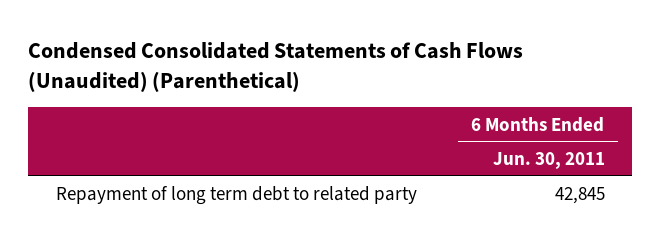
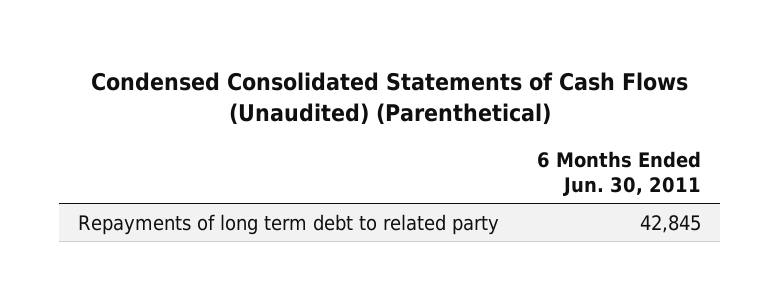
- Repayment of long term debt to related party | 42,845
+ Repayments of long term debt to related party | 42,845

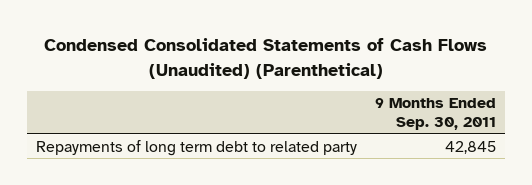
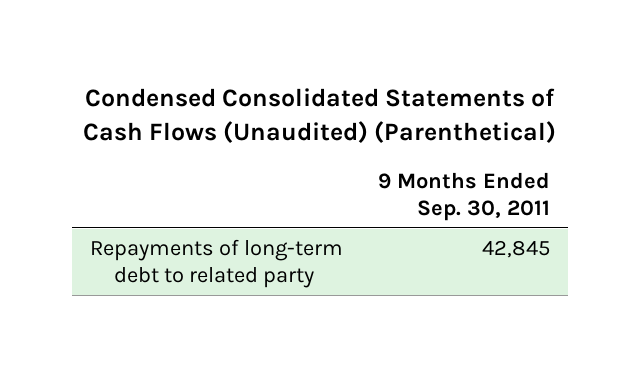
- Repayments of long term debt to related party | 42,845
+ Repayments of long-term debt to related party | 42,845

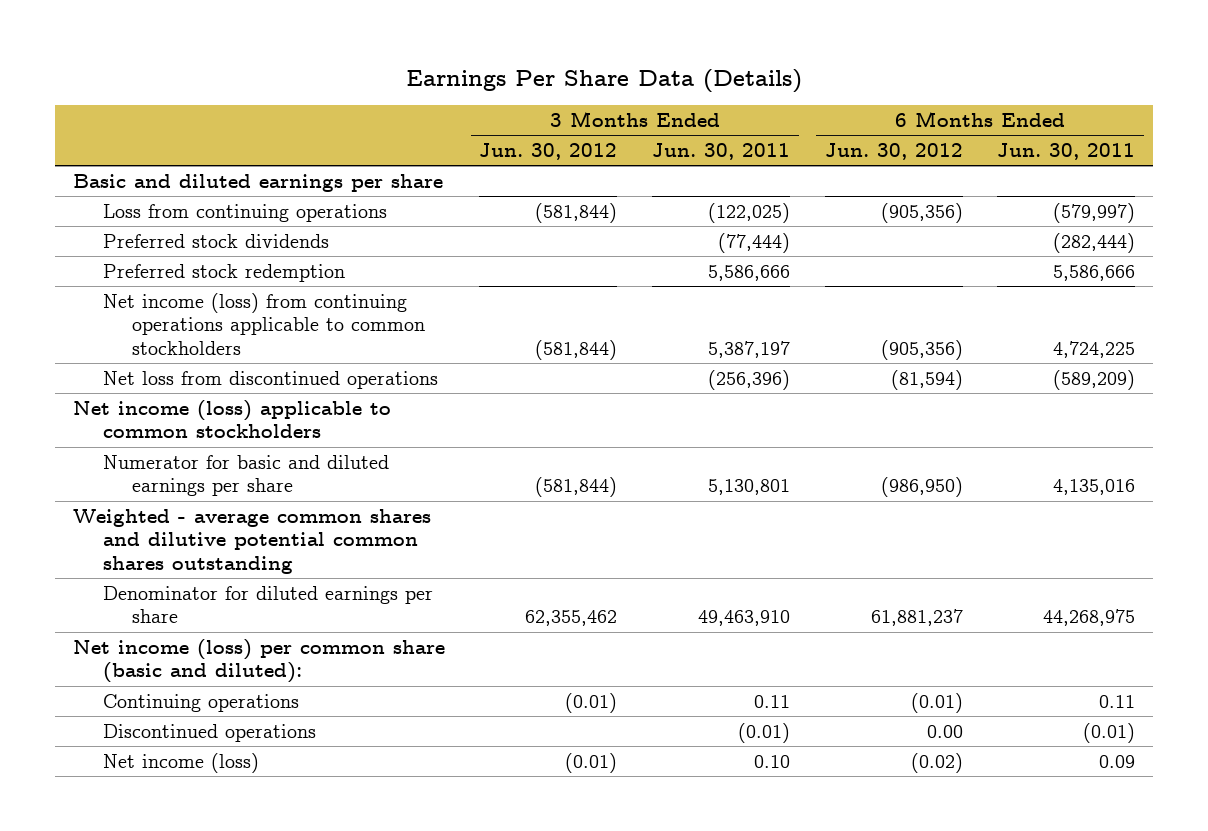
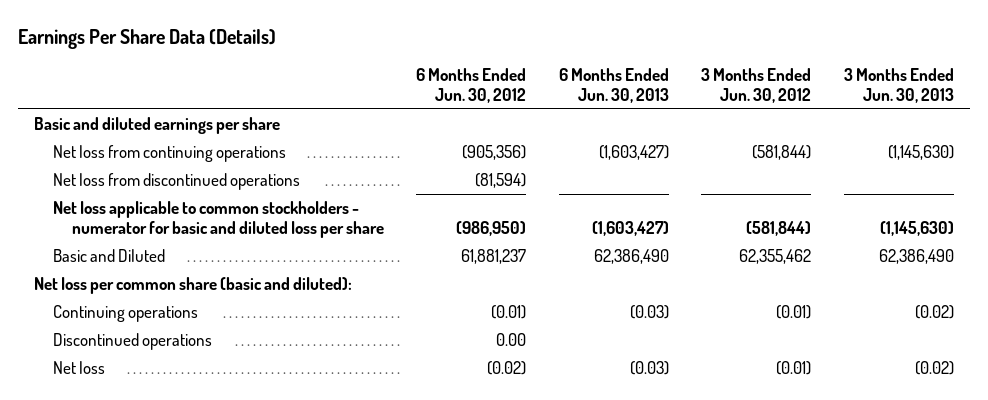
- | 3 Months Ended Jun. 30, 2012 | 3 Months Ended Jun. 30, 2011 | 6 Months Ended Jun. 30, 2012 | 6 Months Ended Jun. 30, 2011
+ | 6 Months Ended Jun. 30, 2012 | 6 Months Ended Jun. 30, 2013 | 3 Months Ended Jun. 30, 2012 | 3 Months Ended Jun. 30, 2013
- Loss from continuing operations | (581,844) | (122,025) | (905,356) | (579,997)
- Preferred stock dividends | | (77,444) | | (282,444)
- Preferred stock redemption | | 5,586,666 | | 5,586,666
- Net income (loss) from continuing operations applicable to common stockholders | (581,844) | 5,387,197 | (905,356) | 4,724,225
+ Net loss from continuing operations | (905,356) | (1,603,427) | (581,844) | (1,145,630)
- Net income (loss) applicable to common stockholders
- Numerator for basic and diluted earnings per share | (581,844) | 5,130,801 | (986,950) | 4,135,016
- Weighted - average common shares and dilutive potential common shares outstanding
- Denominator for diluted earnings per share | 62,355,462 | 49,463,910 | 61,881,237 | 44,268,975
- Net income (loss) per common share (basic and diluted):
+ Net loss applicable to common stockholders - numerator for basic and diluted loss per share | (986,950) | (1,603,427) | (581,844) | (1,145,630)
+ Basic and Diluted | 61,881,237 | 62,386,490 | 62,355,462 | 62,386,490
+ Net loss per common share (basic and diluted):
- Net income (loss) | (0.01) | 0.10 | (0.02) | 0.09
+ Net loss | (0.02) | (0.03) | (0.01) | (0.02)

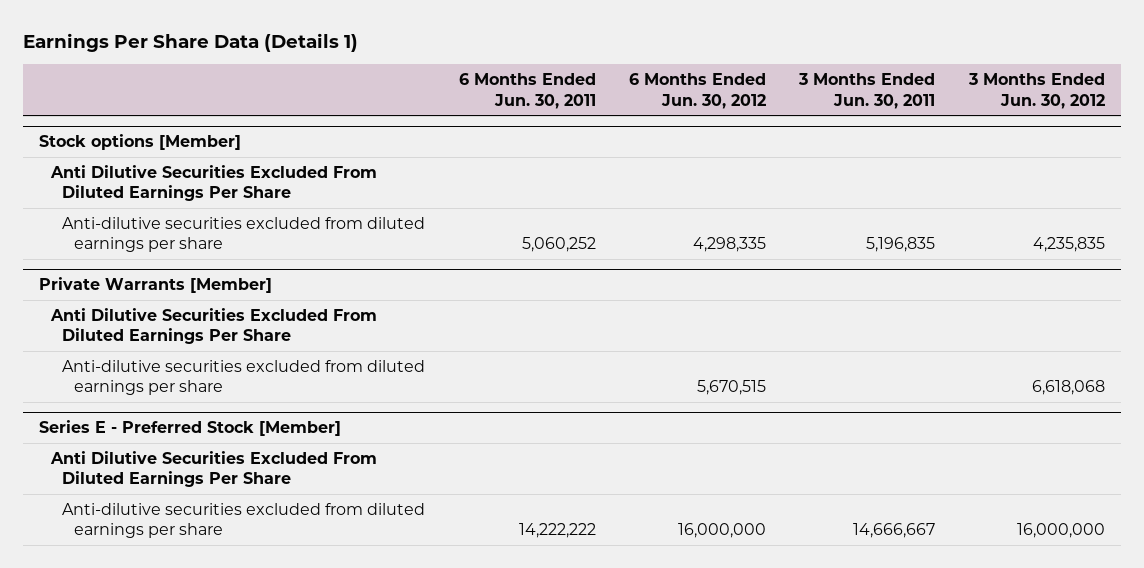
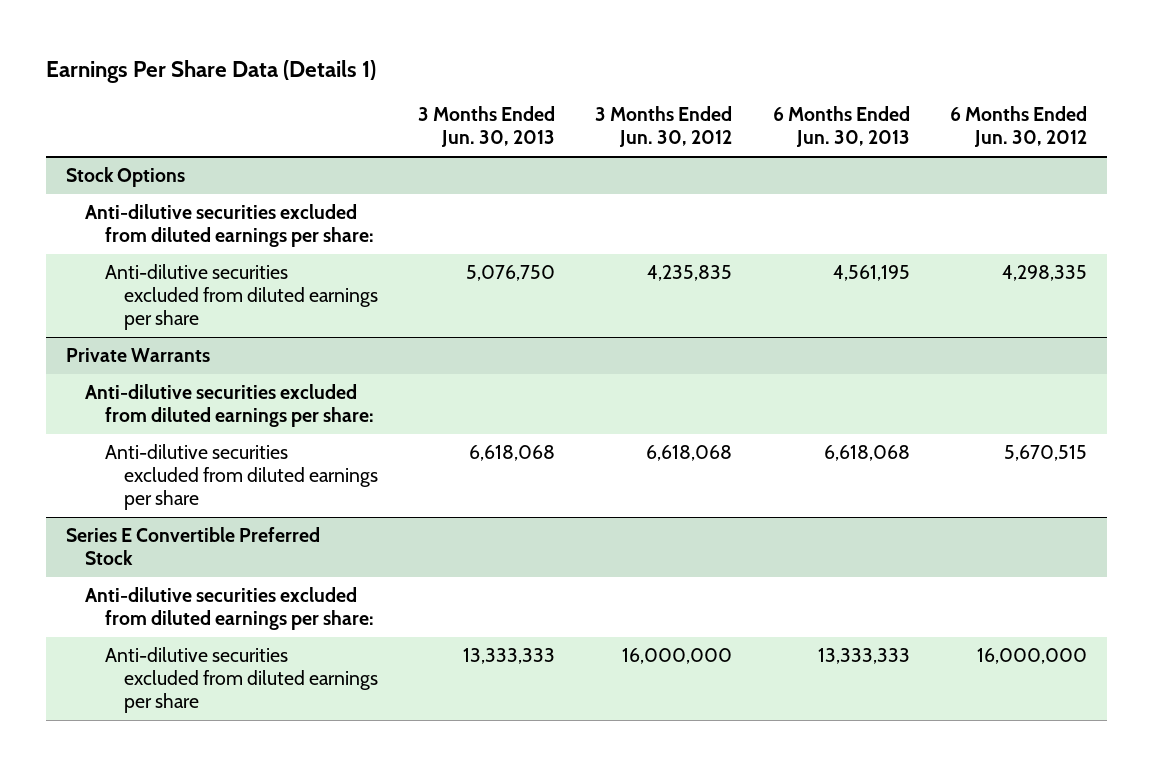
- | 6 Months Ended Jun. 30, 2011 | 6 Months Ended Jun. 30, 2012 | 3 Months Ended Jun. 30, 2011 | 3 Months Ended Jun. 30, 2012
+ | 3 Months Ended Jun. 30, 2013 | 3 Months Ended Jun. 30, 2012 | 6 Months Ended Jun. 30, 2013 | 6 Months Ended Jun. 30, 2012
- Stock options [Member]
- Anti Dilutive Securities Excluded From Diluted Earnings Per Share
+ Stock Options
+ Anti-dilutive securities excluded from diluted earnings per share:
- Private Warrants [Member]
- Anti Dilutive Securities Excluded From Diluted Earnings Per Share
+ Private Warrants
+ Anti-dilutive securities excluded from diluted earnings per share:
- Series E - Preferred Stock [Member]
- Anti Dilutive Securities Excluded From Diluted Earnings Per Share
+ Series E Convertible Preferred Stock
+ Anti-dilutive securities excluded from diluted earnings per share:

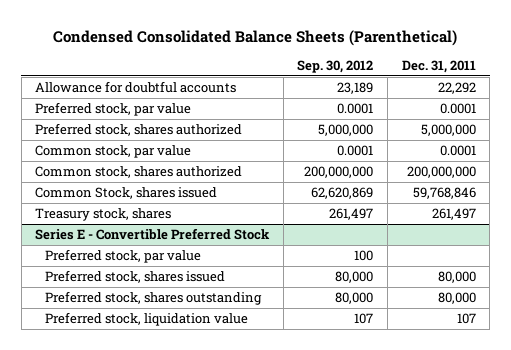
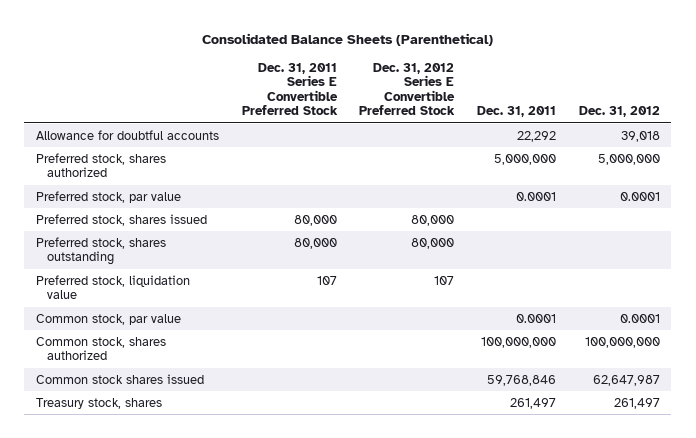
- Condensed Consolidated Balance Sheets (Parenthetical)
+ Consolidated Balance Sheets (Parenthetical)
- | Sep. 30, 2012 | Dec. 31, 2011
+ | Dec. 31, 2011 Series E Convertible Preferred Stock | Dec. 31, 2012 Series E Convertible Preferred Stock | Dec. 31, 2011 | Dec. 31, 2012
moved down: Preferred stock, par value | | | 0.0001 | 0.0001
+ Preferred stock, shares issued | 80,000 | 80,000 | |
+ Preferred stock, shares outstanding | 80,000 | 80,000 | |
+ Preferred stock, liquidation value | 107 | 107 | |
- Common stock, shares authorized | 200,000,000 | 200,000,000
- Common Stock, shares issued | 62,620,869 | 59,768,846
+ Common stock, shares authorized | | | 100,000,000 | 100,000,000
+ Common stock shares issued | | | 59,768,846 | 62,647,987
- Series E - Convertible Preferred Stock
- Preferred stock, par value | 100 |
- Preferred stock, shares issued | 80,000 | 80,000
- Preferred stock, shares outstanding | 80,000 | 80,000
- Preferred stock, liquidation value | 107 | 107

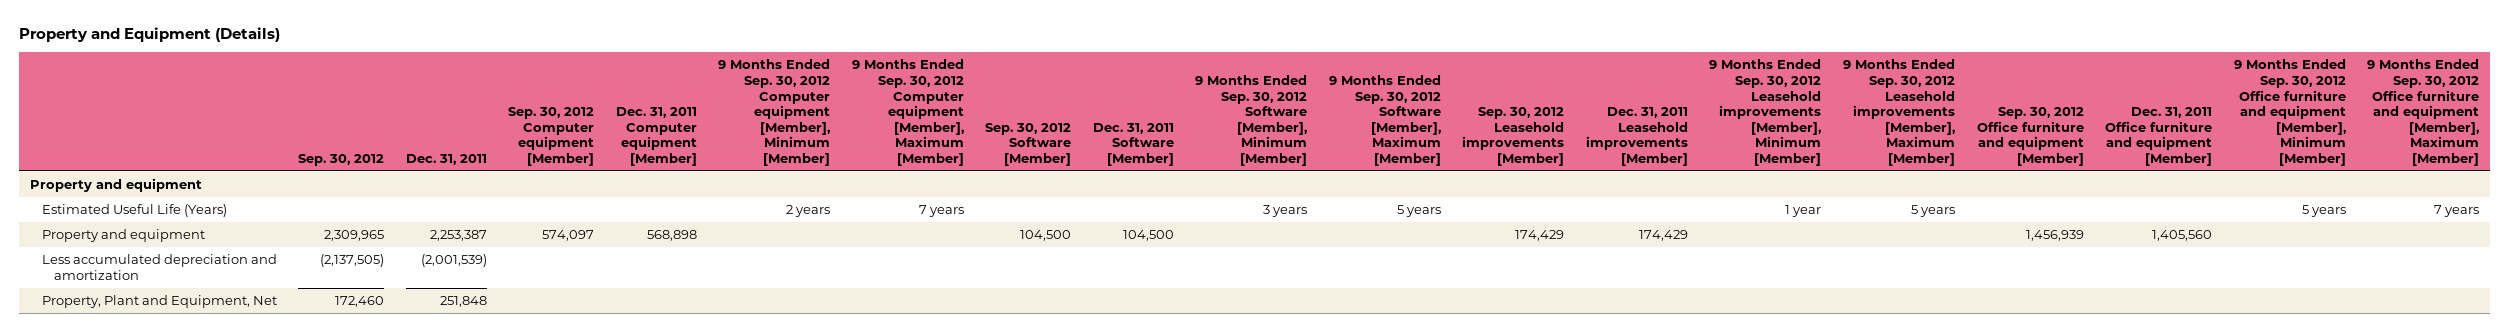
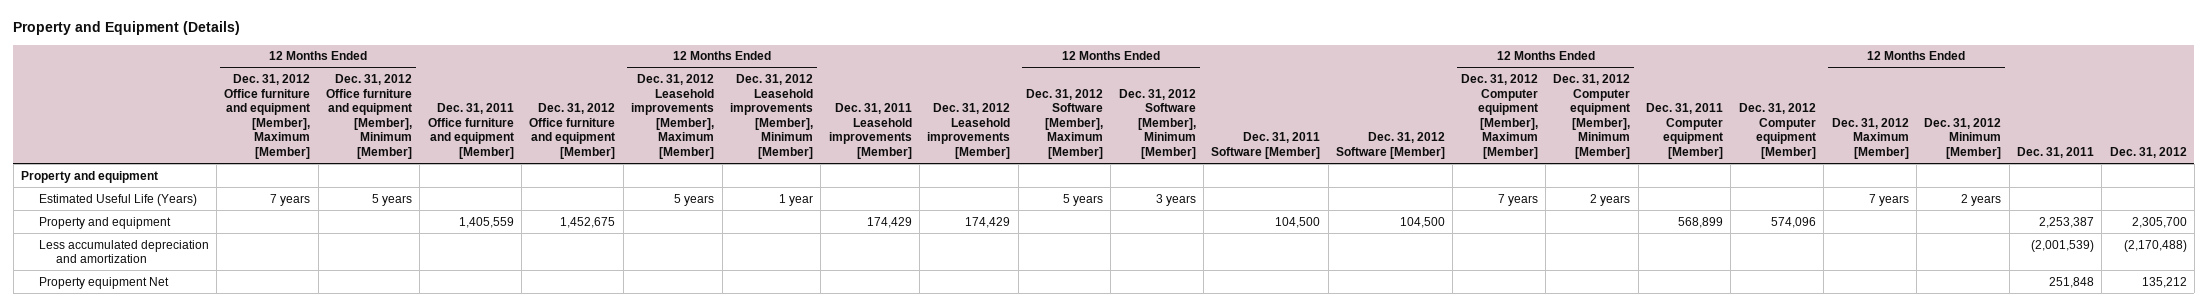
- | Sep. 30, 2012 | Dec. 31, 2011 | Sep. 30, 2012 Computer equipment [Member] | Dec. 31, 2011 Computer equipment [Member] | 9 Months Ended Sep. 30, 2012 Computer equipment [Member], Minimum [Member] | 9 Months Ended Sep. 30, 2012 Computer equipment [Member], Maximum [Member] | Sep. 30, 2012 Software [Member] | Dec. 31, 2011 Software [Member] | 9 Months Ended Sep. 30, 2012 Software [Member], Minimum [Member] | 9 Months Ended Sep. 30, 2012 Software [Member], Maximum [Member] | Sep. 30, 2012 Leasehold improvements [Member] | Dec. 31, 2011 Leasehold improvements [Member] | 9 Months Ended Sep. 30, 2012 Leasehold improvements [Member], Minimum [Member] | 9 Months Ended Sep. 30, 2012 Leasehold improvements [Member], Maximum [Member] | Sep. 30, 2012 Office furniture and equipment [Member] | Dec. 31, 2011 Office furniture and equipment [Member] | 9 Months Ended Sep. 30, 2012 Office furniture and equipment [Member], Minimum [Member] | 9 Months Ended Sep. 30, 2012 Office furniture and equipment [Member], Maximum [Member]
+ | 12 Months Ended Dec. 31, 2012 Office furniture and equipment [Member], Maximum [Member] | 12 Months Ended Dec. 31, 2012 Office furniture and equipment [Member], Minimum [Member] | Dec. 31, 2011 Office furniture and equipment [Member] | Dec. 31, 2012 Office furniture and equipment [Member] | 12 Months Ended Dec. 31, 2012 Leasehold improvements [Member], Maximum [Member] | 12 Months Ended Dec. 31, 2012 Leasehold improvements [Member], Minimum [Member] | Dec. 31, 2011 Leasehold improvements [Member] | Dec. 31, 2012 Leasehold improvements [Member] | 12 Months Ended Dec. 31, 2012 Software [Member], Maximum [Member] | 12 Months Ended Dec. 31, 2012 Software [Member], Minimum [Member] | Dec. 31, 2011 Software [Member] | Dec. 31, 2012 Software [Member] | 12 Months Ended Dec. 31, 2012 Computer equipment [Member], Maximum [Member] | 12 Months Ended Dec. 31, 2012 Computer equipment [Member], Minimum [Member] | Dec. 31, 2011 Computer equipment [Member] | Dec. 31, 2012 Computer equipment [Member] | 12 Months Ended Dec. 31, 2012 Maximum [Member] | 12 Months Ended Dec. 31, 2012 Minimum [Member] | Dec. 31, 2011 | Dec. 31, 2012
- Property and equipment | 2,309,965 | 2,253,387 | 574,097 | 568,898 | | | 104,500 | 104,500 | | | 174,429 | 174,429 | | | 1,456,939 | 1,405,560 | |
+ Property and equipment | | | 1,405,559 | 1,452,675 | | | 174,429 | 174,429 | | | 104,500 | 104,500 | | | 568,899 | 574,096 | | | 2,253,387 | 2,305,700
- Property, Plant and Equipment, Net | 172,460 | 251,848 | | | | | | | | | | | | | | | |
+ Property equipment Net | | | | | | | | | | | | | | | | | | | 251,848 | 135,212

